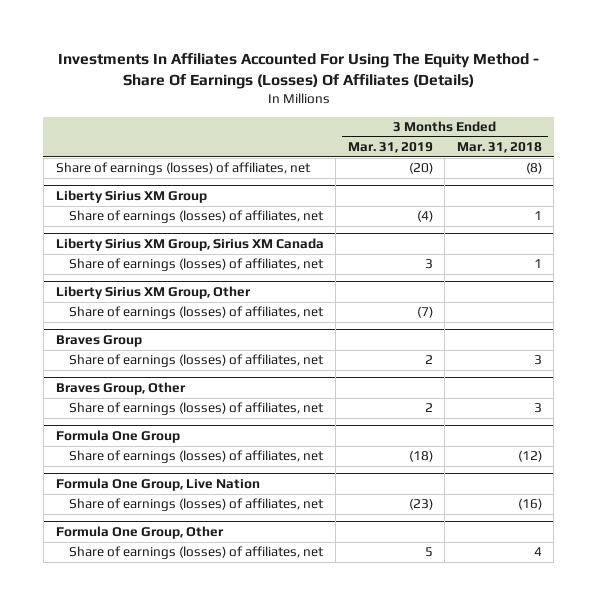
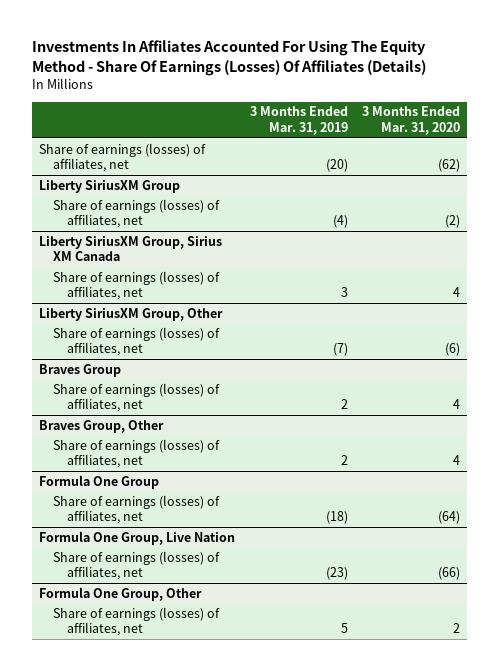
- | 3 Months Ended Mar. 31, 2019 | 3 Months Ended Mar. 31, 2018
+ | 3 Months Ended Mar. 31, 2019 | 3 Months Ended Mar. 31, 2020
- Liberty Sirius XM Group
+ Liberty SiriusXM Group
- Liberty Sirius XM Group, Sirius XM Canada
+ Liberty SiriusXM Group, Sirius XM Canada
- Liberty Sirius XM Group, Other
+ Liberty SiriusXM Group, Other

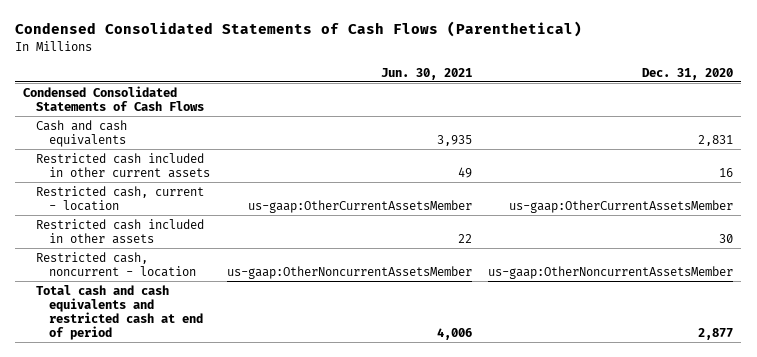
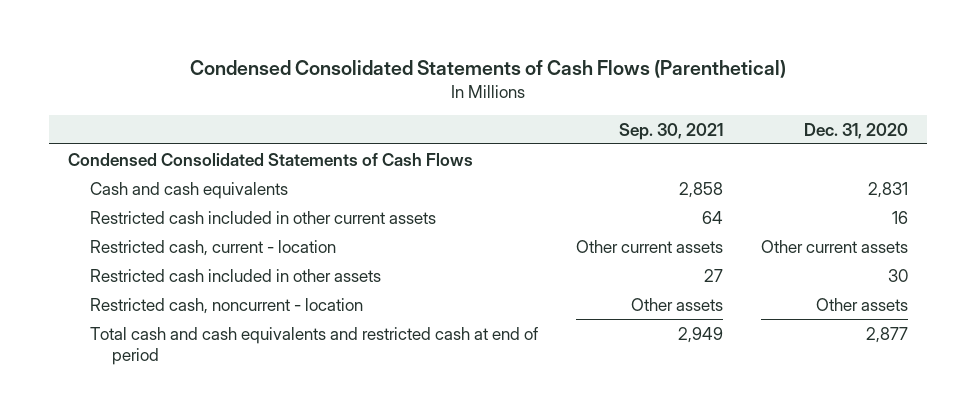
- | Jun. 30, 2021 | Dec. 31, 2020
+ | Sep. 30, 2021 | Dec. 31, 2020
- Restricted cash, current - location | us-gaap:OtherCurrentAssetsMember | us-gaap:OtherCurrentAssetsMember
+ Restricted cash, current - location | Other current assets | Other current assets
- Restricted cash, noncurrent - location | us-gaap:OtherNoncurrentAssetsMember | us-gaap:OtherNoncurrentAssetsMember
+ Restricted cash, noncurrent - location | Other assets | Other assets

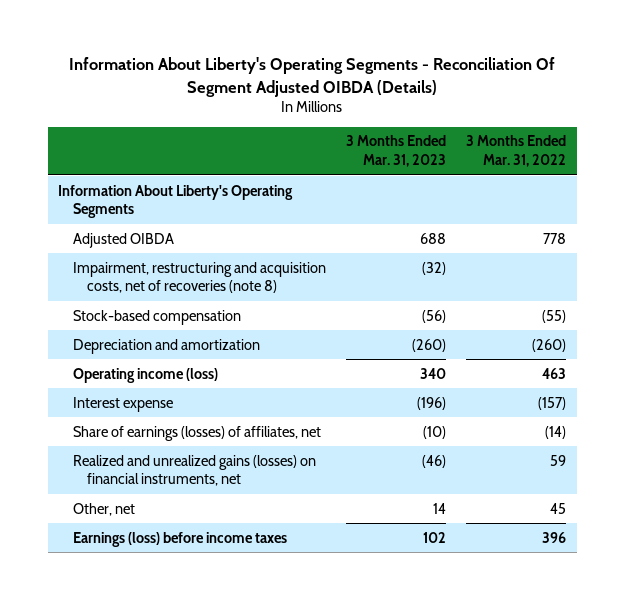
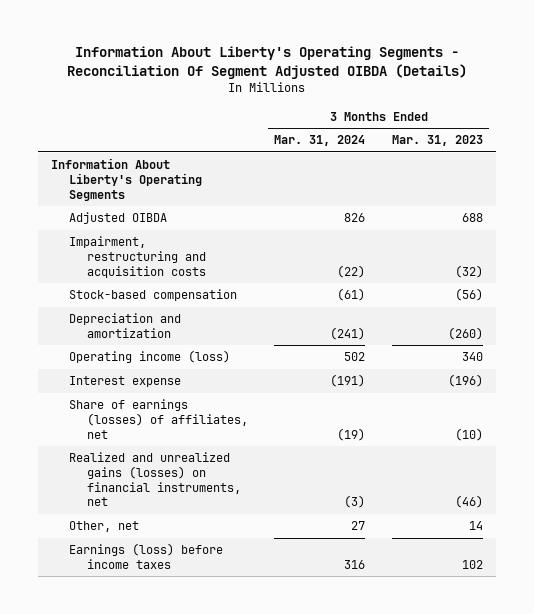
- | 3 Months Ended Mar. 31, 2023 | 3 Months Ended Mar. 31, 2022
+ | 3 Months Ended Mar. 31, 2024 | 3 Months Ended Mar. 31, 2023
- Impairment, restructuring and acquisition costs, net of recoveries (note 8) | (32) |
+ Impairment, restructuring and acquisition costs | (22) | (32)

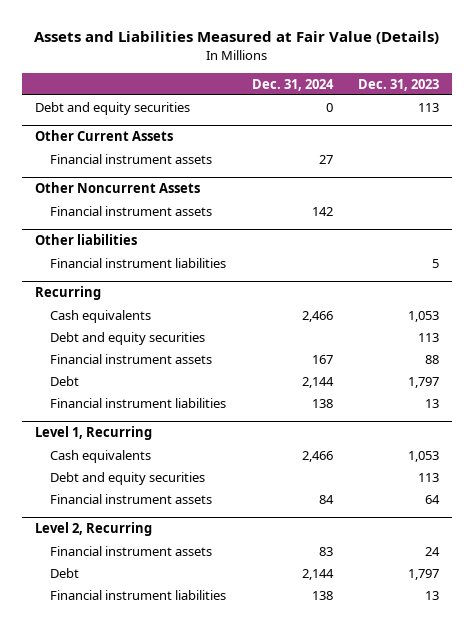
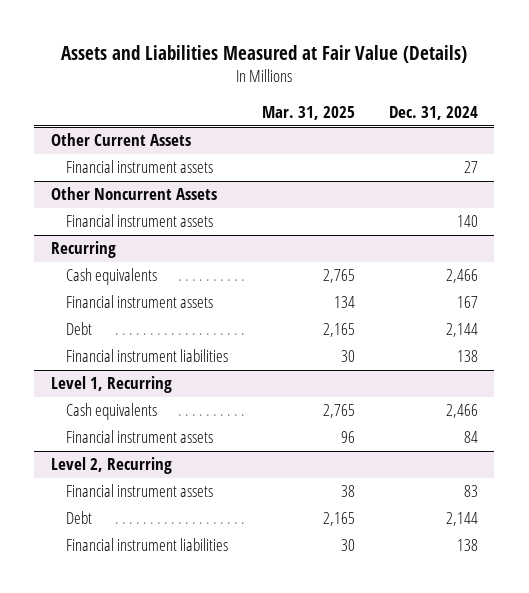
- | Dec. 31, 2024 | Dec. 31, 2023
+ | Mar. 31, 2025 | Dec. 31, 2024
- Debt and equity securities | 0 | 113
@ Other Noncurrent Assets
- Financial instrument assets | 142 |
- Other liabilities
- Financial instrument liabilities | | 5
@ Other Noncurrent Assets
+ Financial instrument assets | | 140
@ Recurring
- Debt and equity securities | | 113
@ Level 1, Recurring
- Debt and equity securities | | 113

